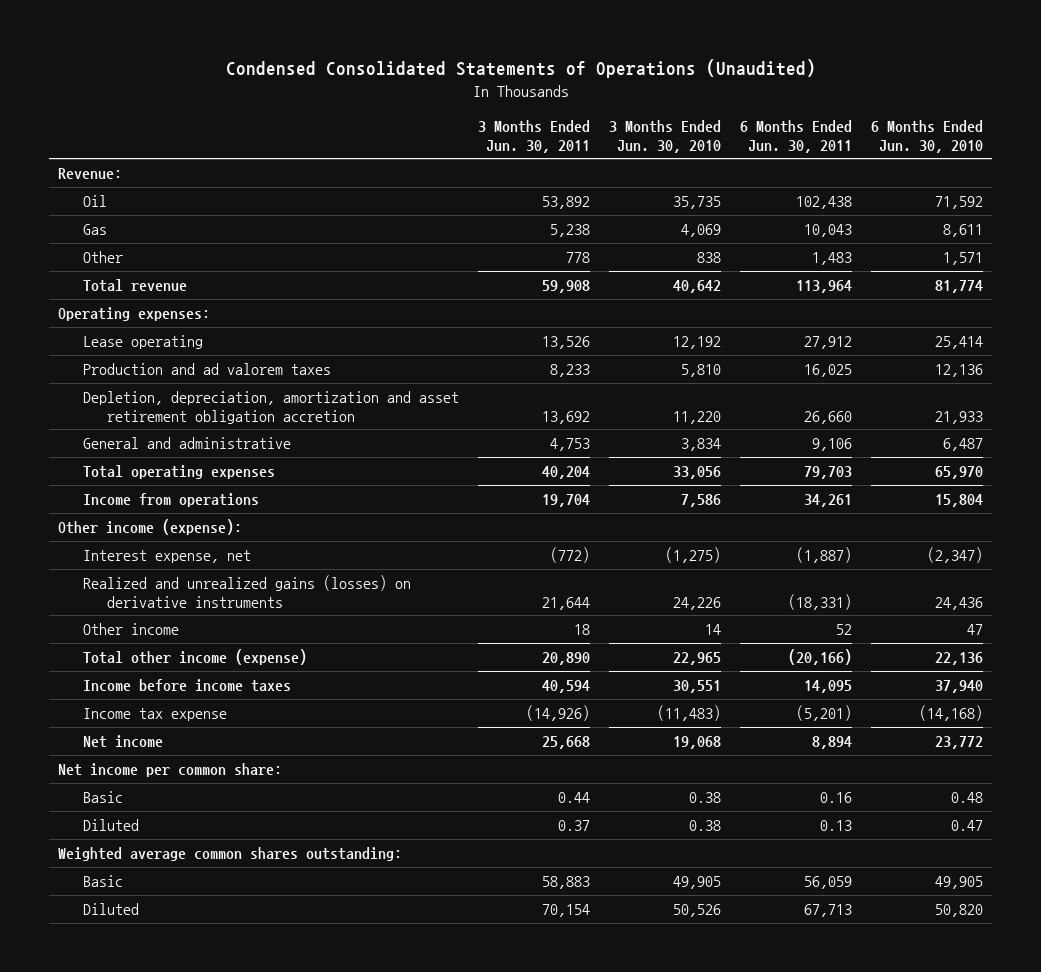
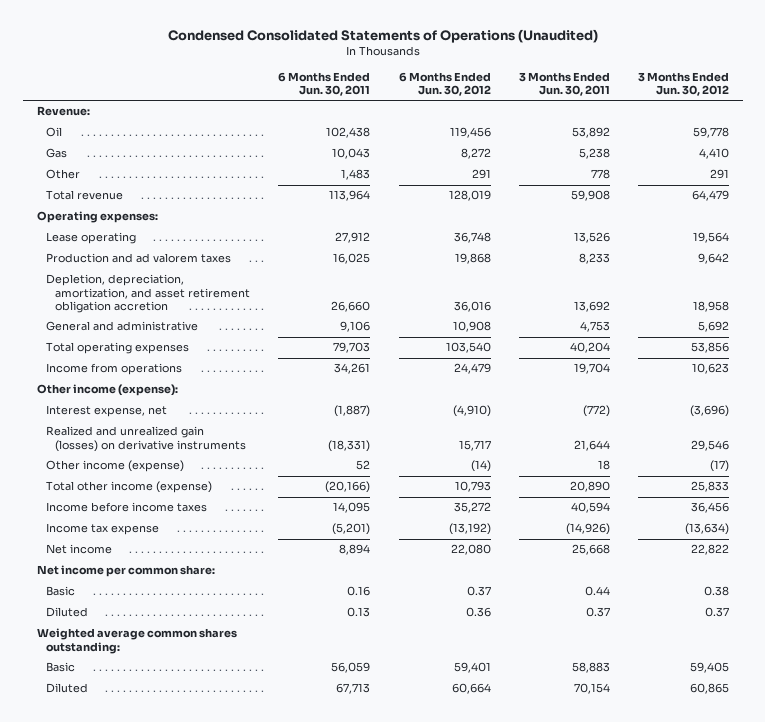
- | 3 Months Ended Jun. 30, 2011 | 3 Months Ended Jun. 30, 2010 | 6 Months Ended Jun. 30, 2011 | 6 Months Ended Jun. 30, 2010
+ | 6 Months Ended Jun. 30, 2011 | 6 Months Ended Jun. 30, 2012 | 3 Months Ended Jun. 30, 2011 | 3 Months Ended Jun. 30, 2012
- Depletion, depreciation, amortization and asset retirement obligation accretion | 13,692 | 11,220 | 26,660 | 21,933
+ Depletion, depreciation, amortization, and asset retirement obligation accretion | 26,660 | 36,016 | 13,692 | 18,958
- Realized and unrealized gains (losses) on derivative instruments | 21,644 | 24,226 | (18,331) | 24,436
- Other income | 18 | 14 | 52 | 47
+ Realized and unrealized gain (losses) on derivative instruments | (18,331) | 15,717 | 21,644 | 29,546
+ Other income (expense) | 52 | (14) | 18 | (17)

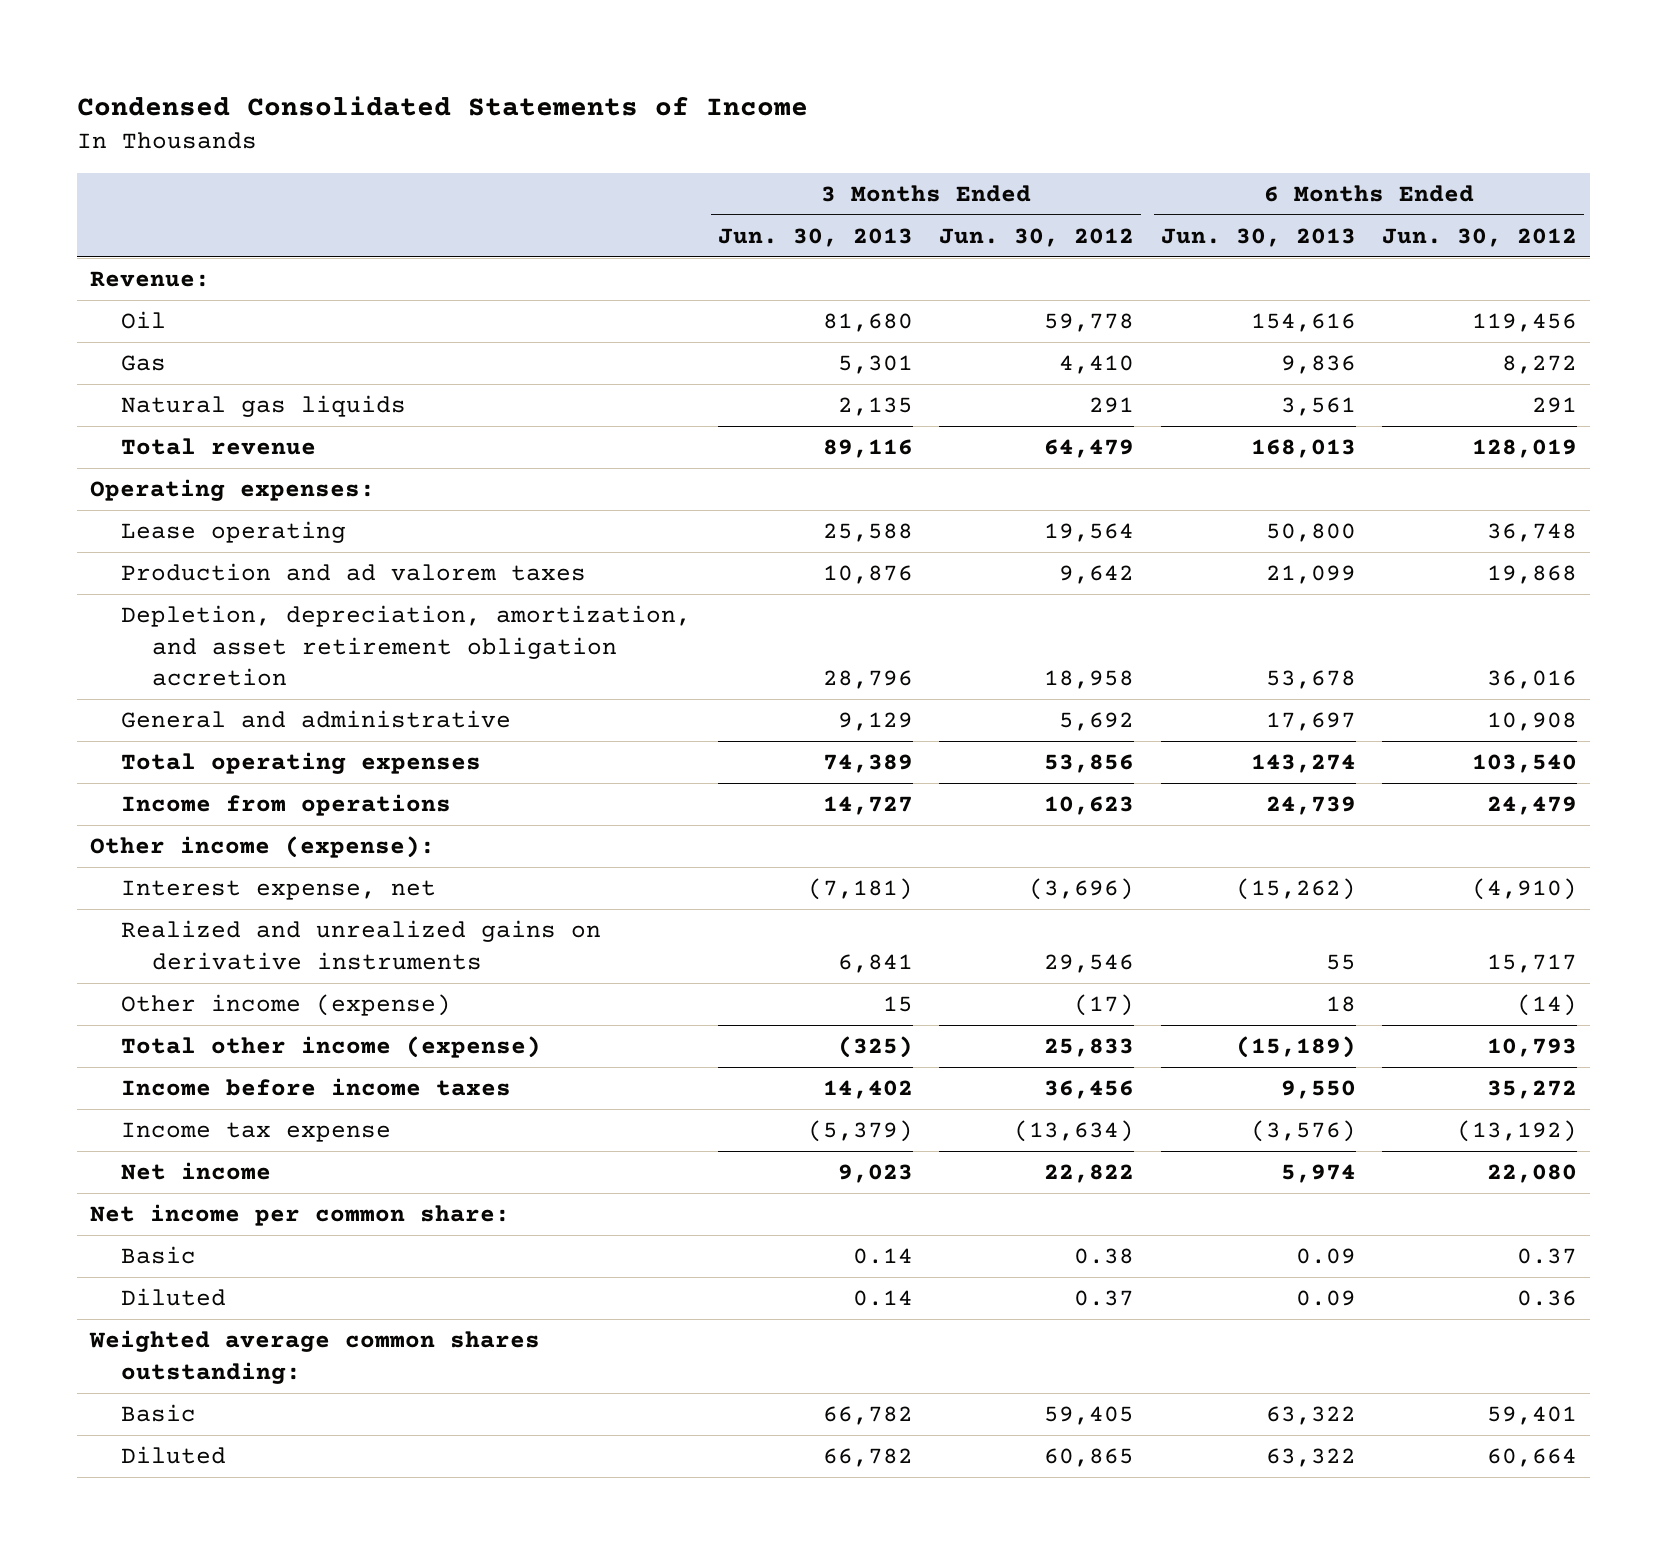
- Condensed Consolidated Statements of Operations (Unaudited)
+ Condensed Consolidated Statements of Income
- | 6 Months Ended Jun. 30, 2011 | 6 Months Ended Jun. 30, 2012 | 3 Months Ended Jun. 30, 2011 | 3 Months Ended Jun. 30, 2012
+ | 3 Months Ended Jun. 30, 2013 | 3 Months Ended Jun. 30, 2012 | 6 Months Ended Jun. 30, 2013 | 6 Months Ended Jun. 30, 2012
- Other | 1,483 | 291 | 778 | 291
+ Natural gas liquids | 2,135 | 291 | 3,561 | 291
- Realized and unrealized gain (losses) on derivative instruments | (18,331) | 15,717 | 21,644 | 29,546
+ Realized and unrealized gains on derivative instruments | 6,841 | 29,546 | 55 | 15,717

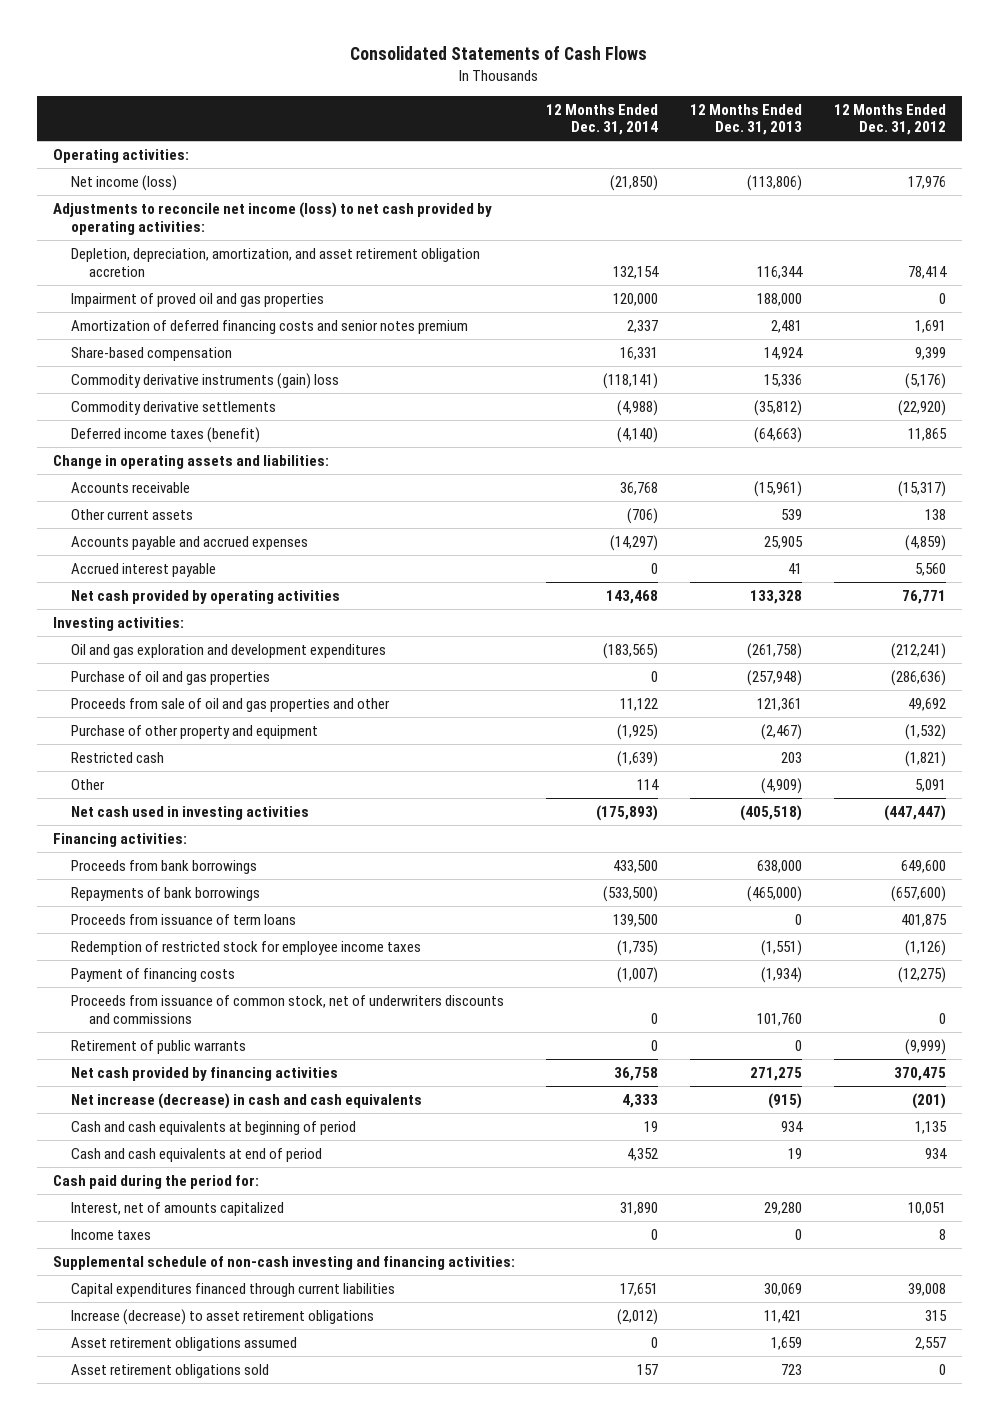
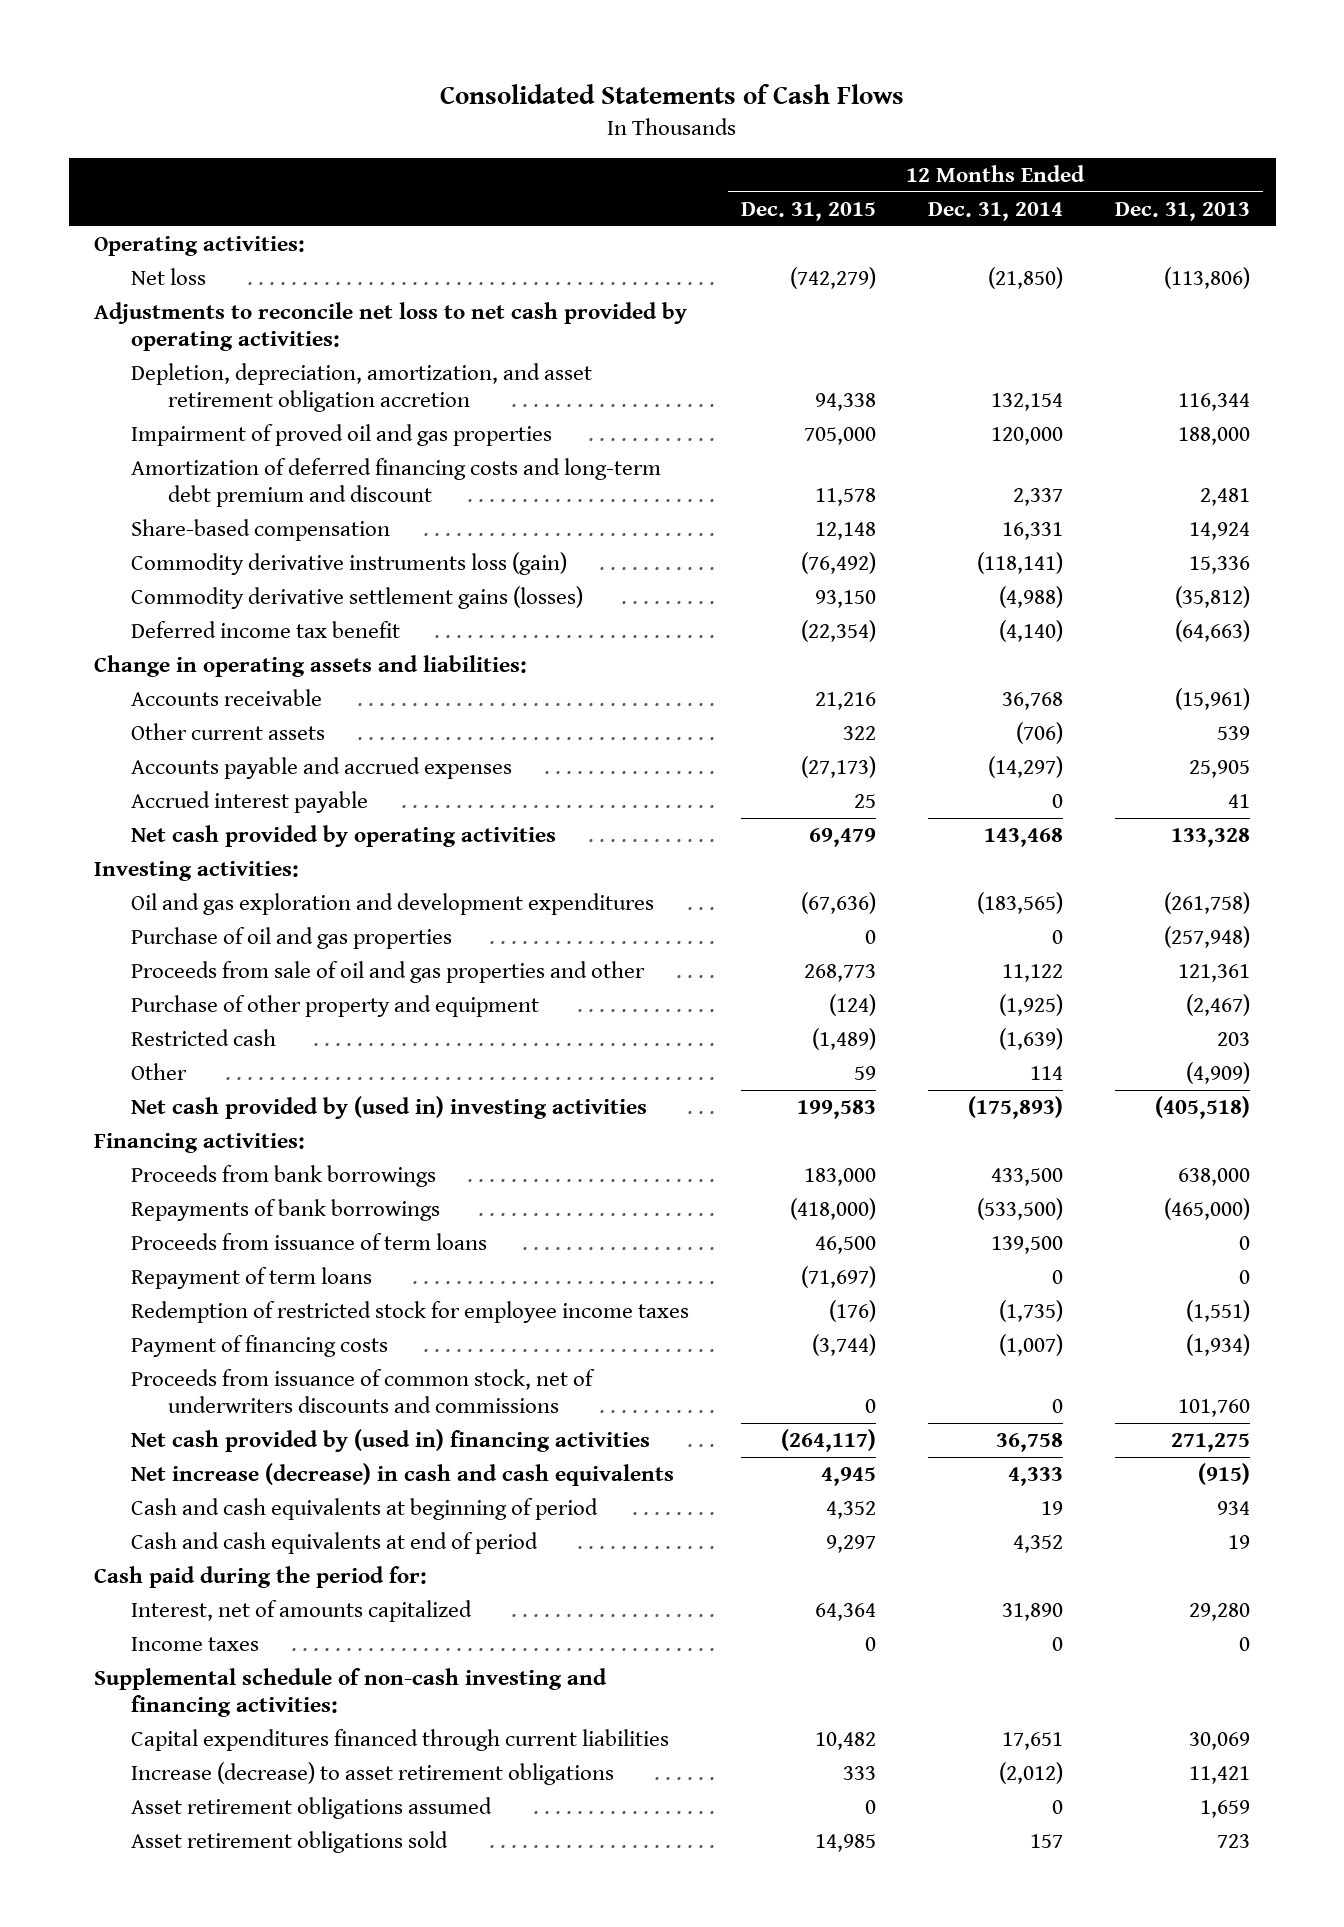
- | 12 Months Ended Dec. 31, 2014 | 12 Months Ended Dec. 31, 2013 | 12 Months Ended Dec. 31, 2012
+ | 12 Months Ended Dec. 31, 2015 | 12 Months Ended Dec. 31, 2014 | 12 Months Ended Dec. 31, 2013
- Net income (loss) | (21,850) | (113,806) | 17,976
- Adjustments to reconcile net income (loss) to net cash provided by operating activities:
+ Net loss | (742,279) | (21,850) | (113,806)
+ Adjustments to reconcile net loss to net cash provided by operating activities:
- Amortization of deferred financing costs and senior notes premium | 2,337 | 2,481 | 1,691
+ Amortization of deferred financing costs and long-term debt premium and discount | 11,578 | 2,337 | 2,481
- Commodity derivative instruments (gain) loss | (118,141) | 15,336 | (5,176)
- Commodity derivative settlements | (4,988) | (35,812) | (22,920)
- Deferred income taxes (benefit) | (4,140) | (64,663) | 11,865
+ Commodity derivative instruments loss (gain) | (76,492) | (118,141) | 15,336
+ Commodity derivative settlement gains (losses) | 93,150 | (4,988) | (35,812)
+ Deferred income tax benefit | (22,354) | (4,140) | (64,663)
- Net cash used in investing activities | (175,893) | (405,518) | (447,447)
+ Net cash provided by (used in) investing activities | 199,583 | (175,893) | (405,518)
+ Repayment of term loans | (71,697) | 0 | 0
- Retirement of public warrants | 0 | 0 | (9,999)
- Net cash provided by financing activities | 36,758 | 271,275 | 370,475
+ Net cash provided by (used in) financing activities | (264,117) | 36,758 | 271,275

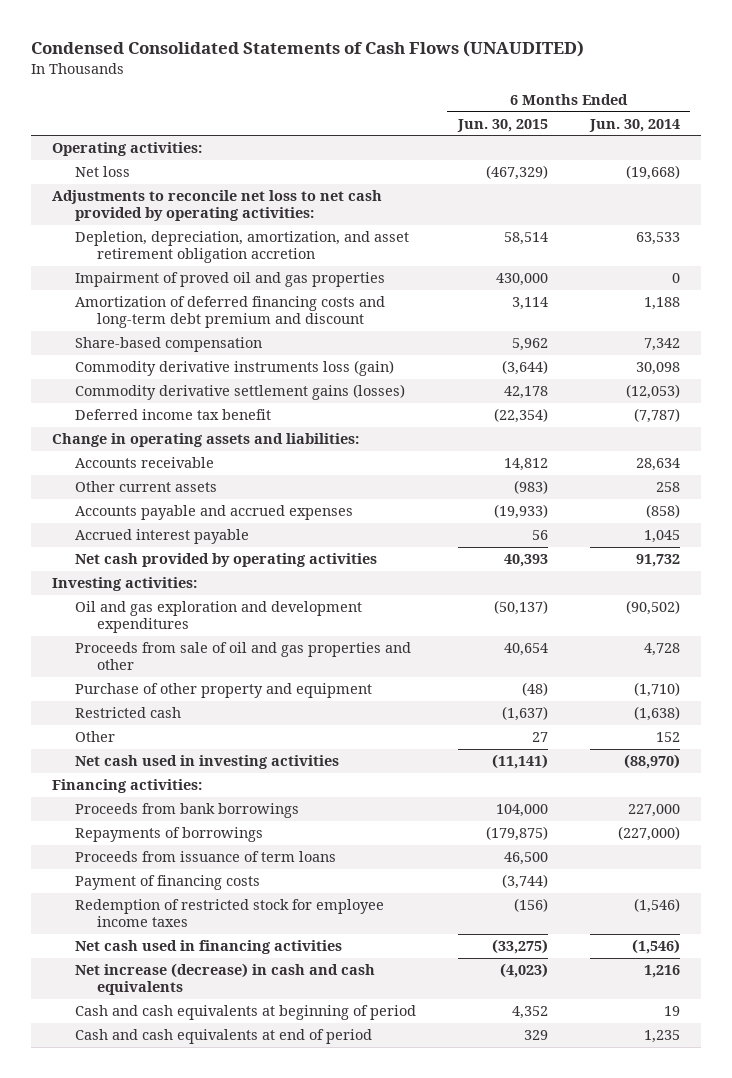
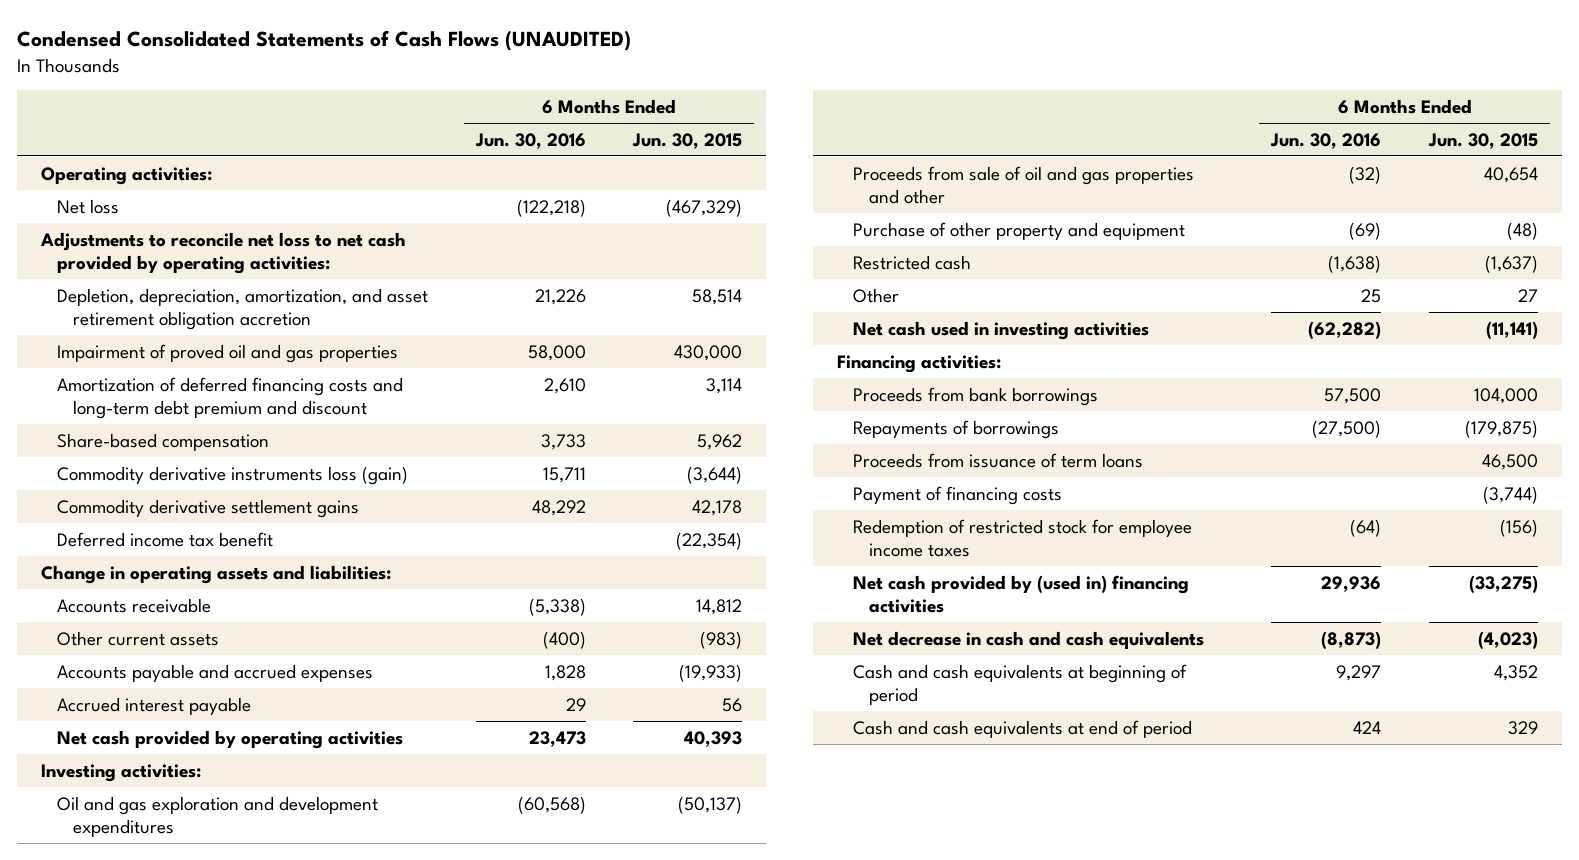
- | 6 Months Ended Jun. 30, 2015 | 6 Months Ended Jun. 30, 2014
+ | 6 Months Ended Jun. 30, 2016 | 6 Months Ended Jun. 30, 2015
- Commodity derivative settlement gains (losses) | 42,178 | (12,053)
+ Commodity derivative settlement gains | 48,292 | 42,178
- Net cash used in financing activities | (33,275) | (1,546)
- Net increase (decrease) in cash and cash equivalents | (4,023) | 1,216
+ Net cash provided by (used in) financing activities | 29,936 | (33,275)
+ Net decrease in cash and cash equivalents | (8,873) | (4,023)

